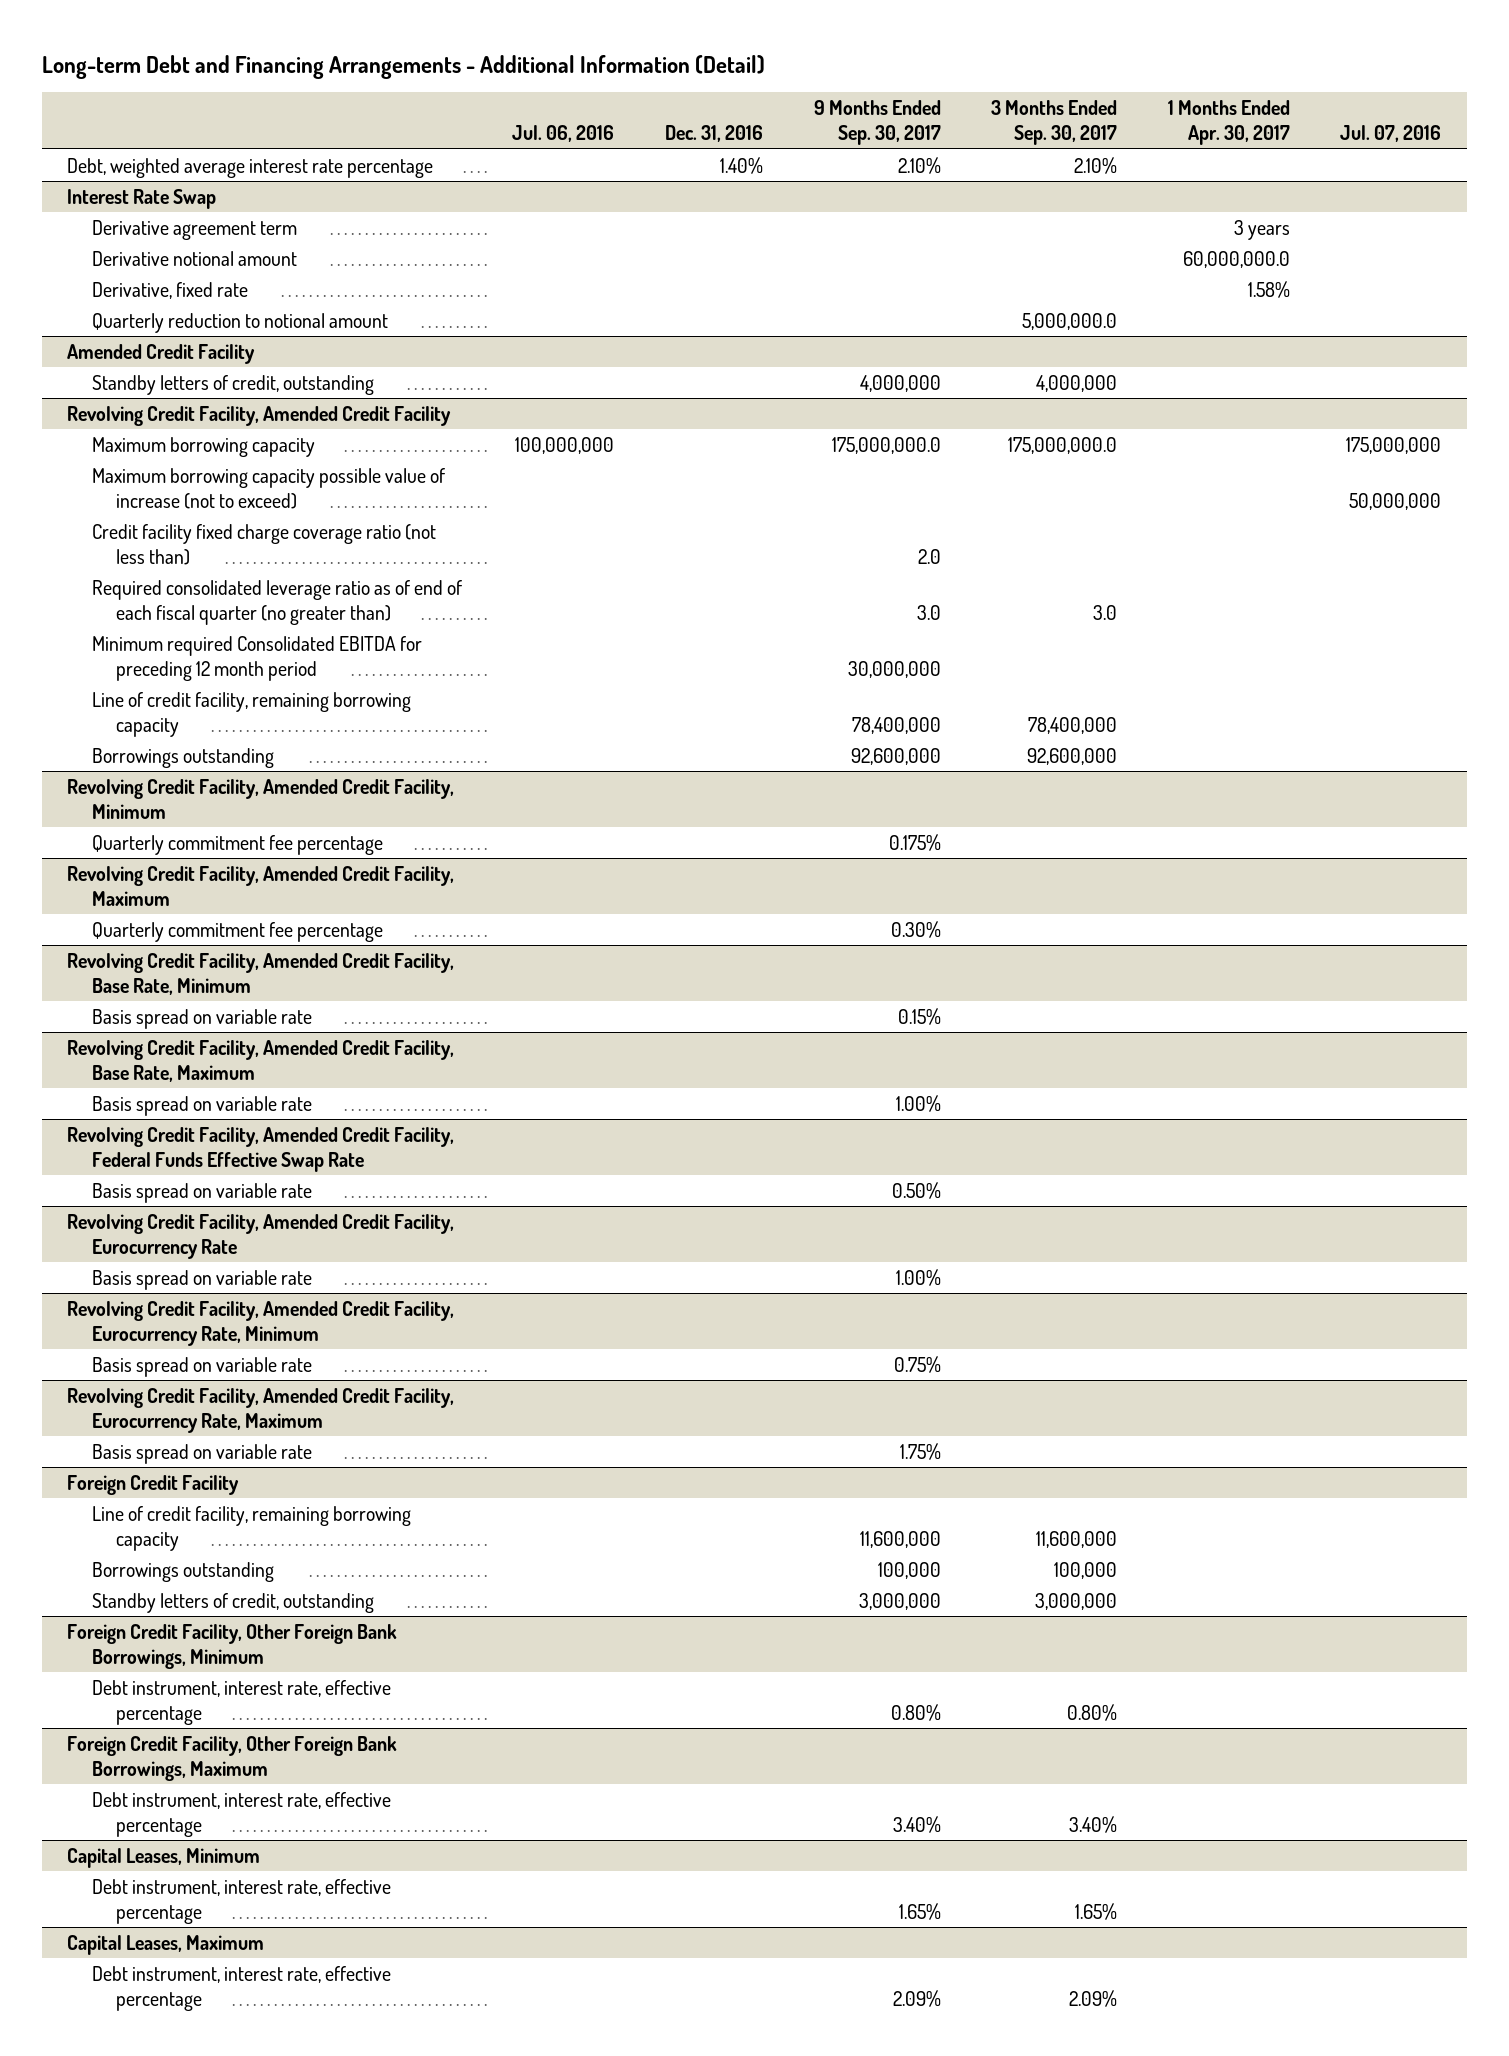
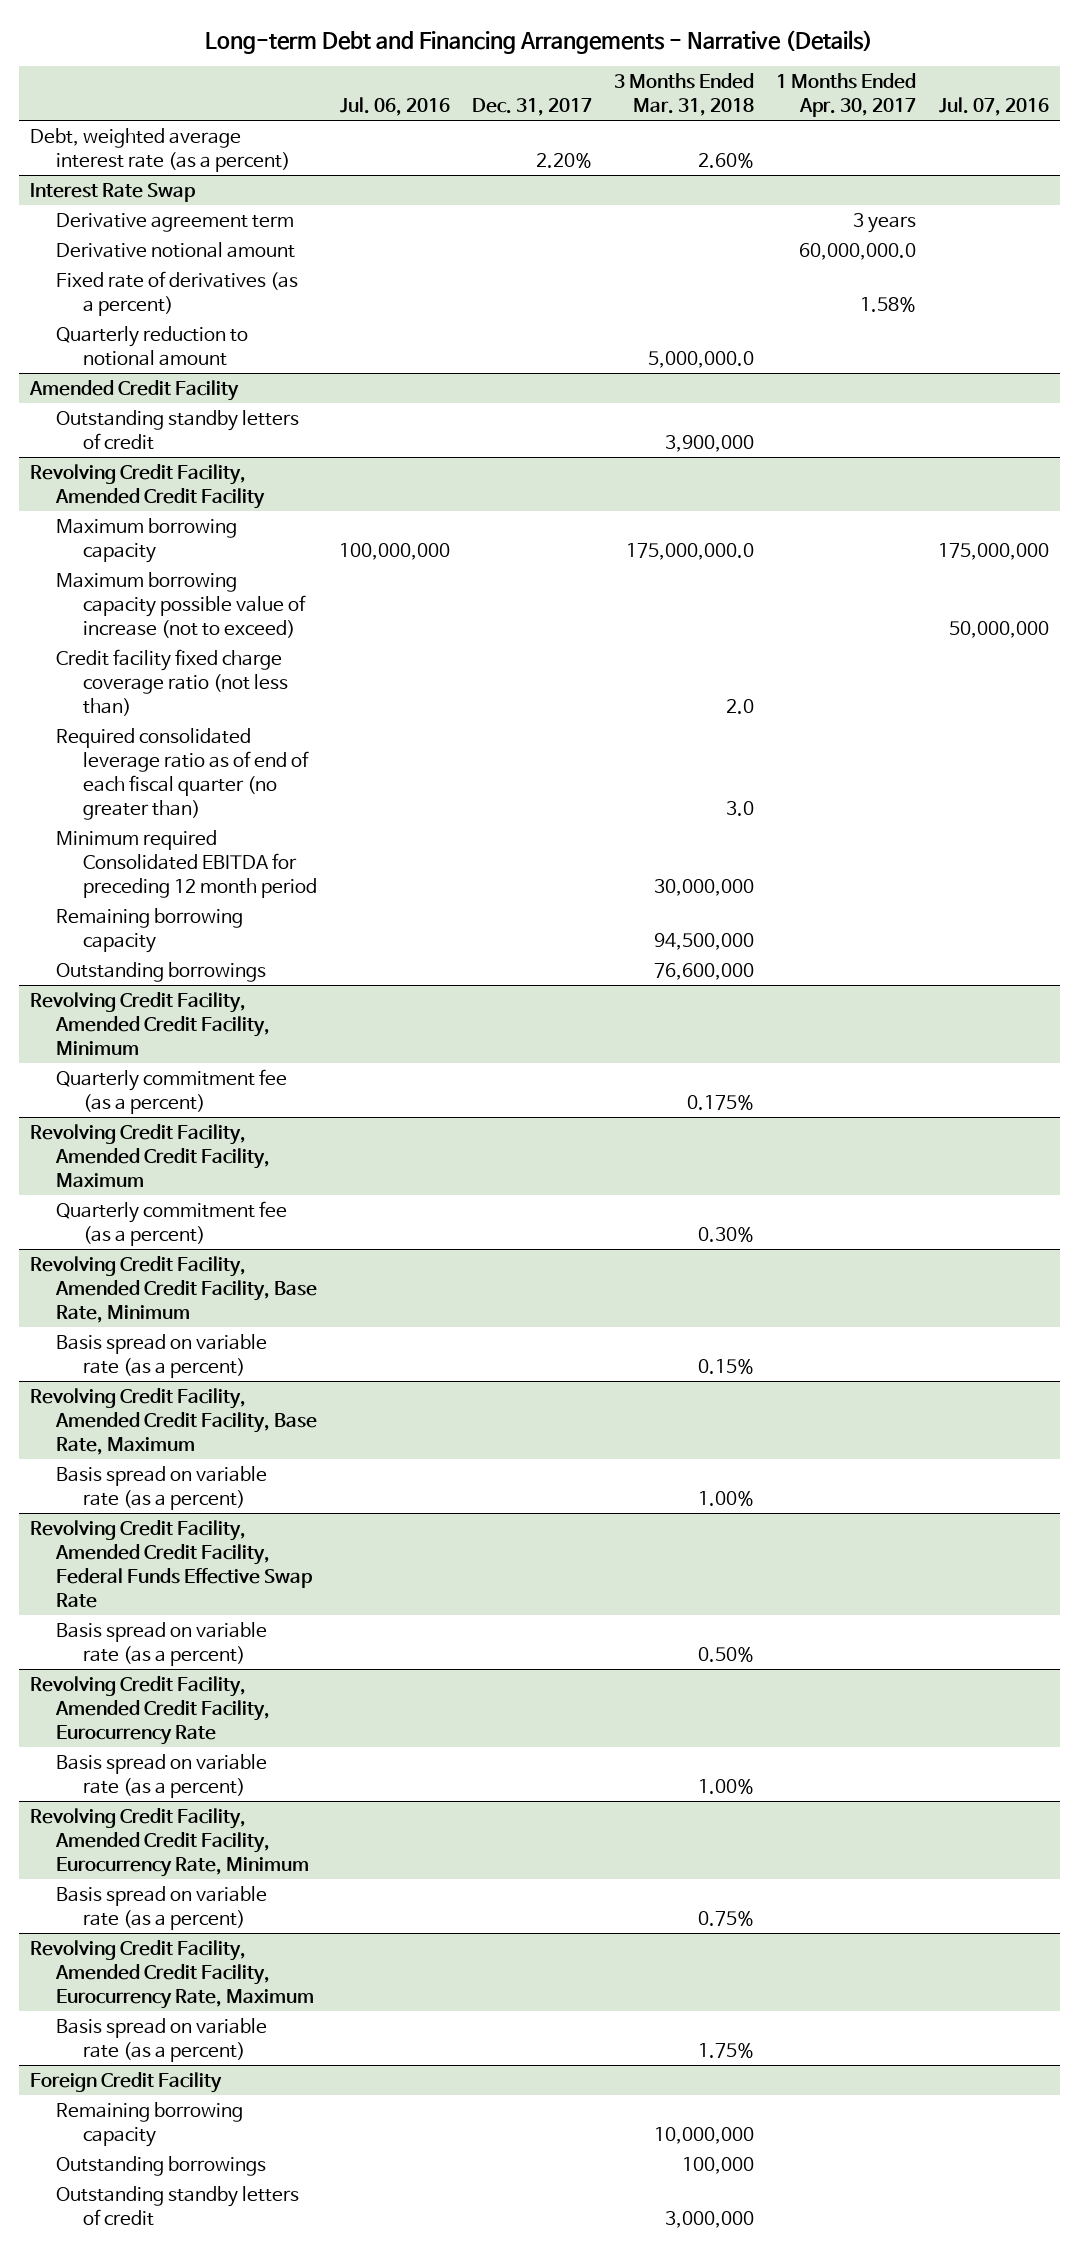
- Long-term Debt and Financing Arrangements - Additional Information (Detail)
+ Long-term Debt and Financing Arrangements - Narrative (Details)
- | Jul. 06, 2016 | Dec. 31, 2016 | 9 Months Ended Sep. 30, 2017 | 3 Months Ended Sep. 30, 2017 | 1 Months Ended Apr. 30, 2017 | Jul. 07, 2016
+ | Jul. 06, 2016 | Dec. 31, 2017 | 3 Months Ended Mar. 31, 2018 | 1 Months Ended Apr. 30, 2017 | Jul. 07, 2016
- Debt, weighted average interest rate percentage | | 1.40% | 2.10% | 2.10% | |
+ Debt, weighted average interest rate (as a percent) | | 2.20% | 2.60% | |
@ Interest Rate Swap
- Derivative, fixed rate | | | | | 1.58% |
+ Fixed rate of derivatives (as a percent) | | | | 1.58% |
@ Amended Credit Facility
- Standby letters of credit, outstanding | | | 4,000,000 | 4,000,000 | |
+ Outstanding standby letters of credit | | | 3,900,000 | |
@ Revolving Credit Facility, Amended Credit Facility
- Line of credit facility, remaining borrowing capacity | | | 78,400,000 | 78,400,000 | |
- Borrowings outstanding | | | 92,600,000 | 92,600,000 | |
+ Remaining borrowing capacity | | | 94,500,000 | |
+ Outstanding borrowings | | | 76,600,000 | |
@ Revolving Credit Facility, Amended Credit Facility, Minimum
- Quarterly commitment fee percentage | | | 0.175% | | |
+ Quarterly commitment fee (as a percent) | | | 0.175% | |
@ Revolving Credit Facility, Amended Credit Facility, Maximum
- Quarterly commitment fee percentage | | | 0.30% | | |
+ Quarterly commitment fee (as a percent) | | | 0.30% | |
@ Revolving Credit Facility, Amended Credit Facility, Base Rate, Minimum
- Basis spread on variable rate | | | 0.15% | | |
+ Basis spread on variable rate (as a percent) | | | 0.15% | |
@ Revolving Credit Facility, Amended Credit Facility, Base Rate, Maximum
- Basis spread on variable rate | | | 1.00% | | |
+ Basis spread on variable rate (as a percent) | | | 1.00% | |
@ Revolving Credit Facility, Amended Credit Facility, Federal Funds Effective Swap Rate
- Basis spread on variable rate | | | 0.50% | | |
+ Basis spread on variable rate (as a percent) | | | 0.50% | |
@ Revolving Credit Facility, Amended Credit Facility, Eurocurrency Rate
- Basis spread on variable rate | | | 1.00% | | |
+ Basis spread on variable rate (as a percent) | | | 1.00% | |
@ Revolving Credit Facility, Amended Credit Facility, Eurocurrency Rate, Minimum
- Basis spread on variable rate | | | 0.75% | | |
+ Basis spread on variable rate (as a percent) | | | 0.75% | |
@ Revolving Credit Facility, Amended Credit Facility, Eurocurrency Rate, Maximum
- Basis spread on variable rate | | | 1.75% | | |
+ Basis spread on variable rate (as a percent) | | | 1.75% | |
@ Foreign Credit Facility
- Line of credit facility, remaining borrowing capacity | | | 11,600,000 | 11,600,000 | |
- Borrowings outstanding | | | 100,000 | 100,000 | |
- Standby letters of credit, outstanding | | | 3,000,000 | 3,000,000 | |
- Foreign Credit Facility, Other Foreign Bank Borrowings, Minimum
- Debt instrument, interest rate, effective percentage | | | 0.80% | 0.80% | |
- Foreign Credit Facility, Other Foreign Bank Borrowings, Maximum
- Debt instrument, interest rate, effective percentage | | | 3.40% | 3.40% | |
- Capital Leases, Minimum
- Debt instrument, interest rate, effective percentage | | | 1.65% | 1.65% | |
- Capital Leases, Maximum
- Debt instrument, interest rate, effective percentage | | | 2.09% | 2.09% | |
@ Foreign Credit Facility
+ Remaining borrowing capacity | | | 10,000,000 | |
+ Outstanding borrowings | | | 100,000 | |
+ Outstanding standby letters of credit | | | 3,000,000 | |

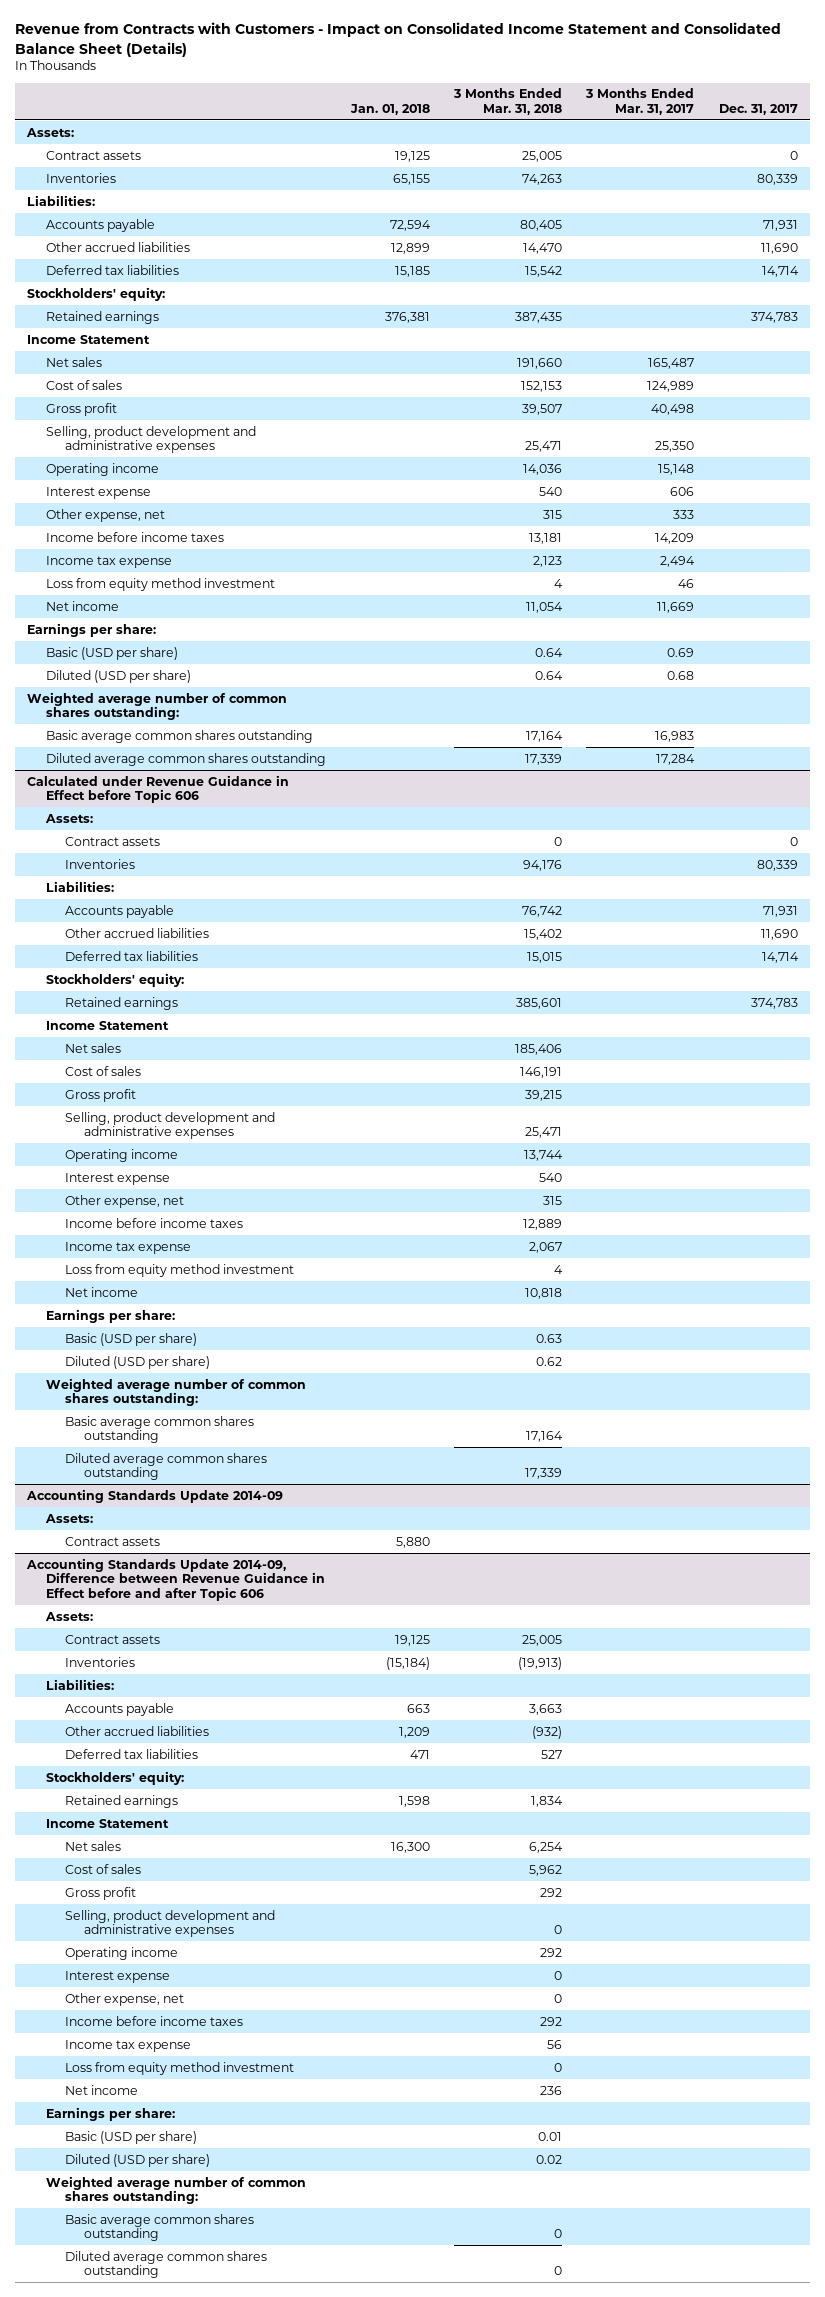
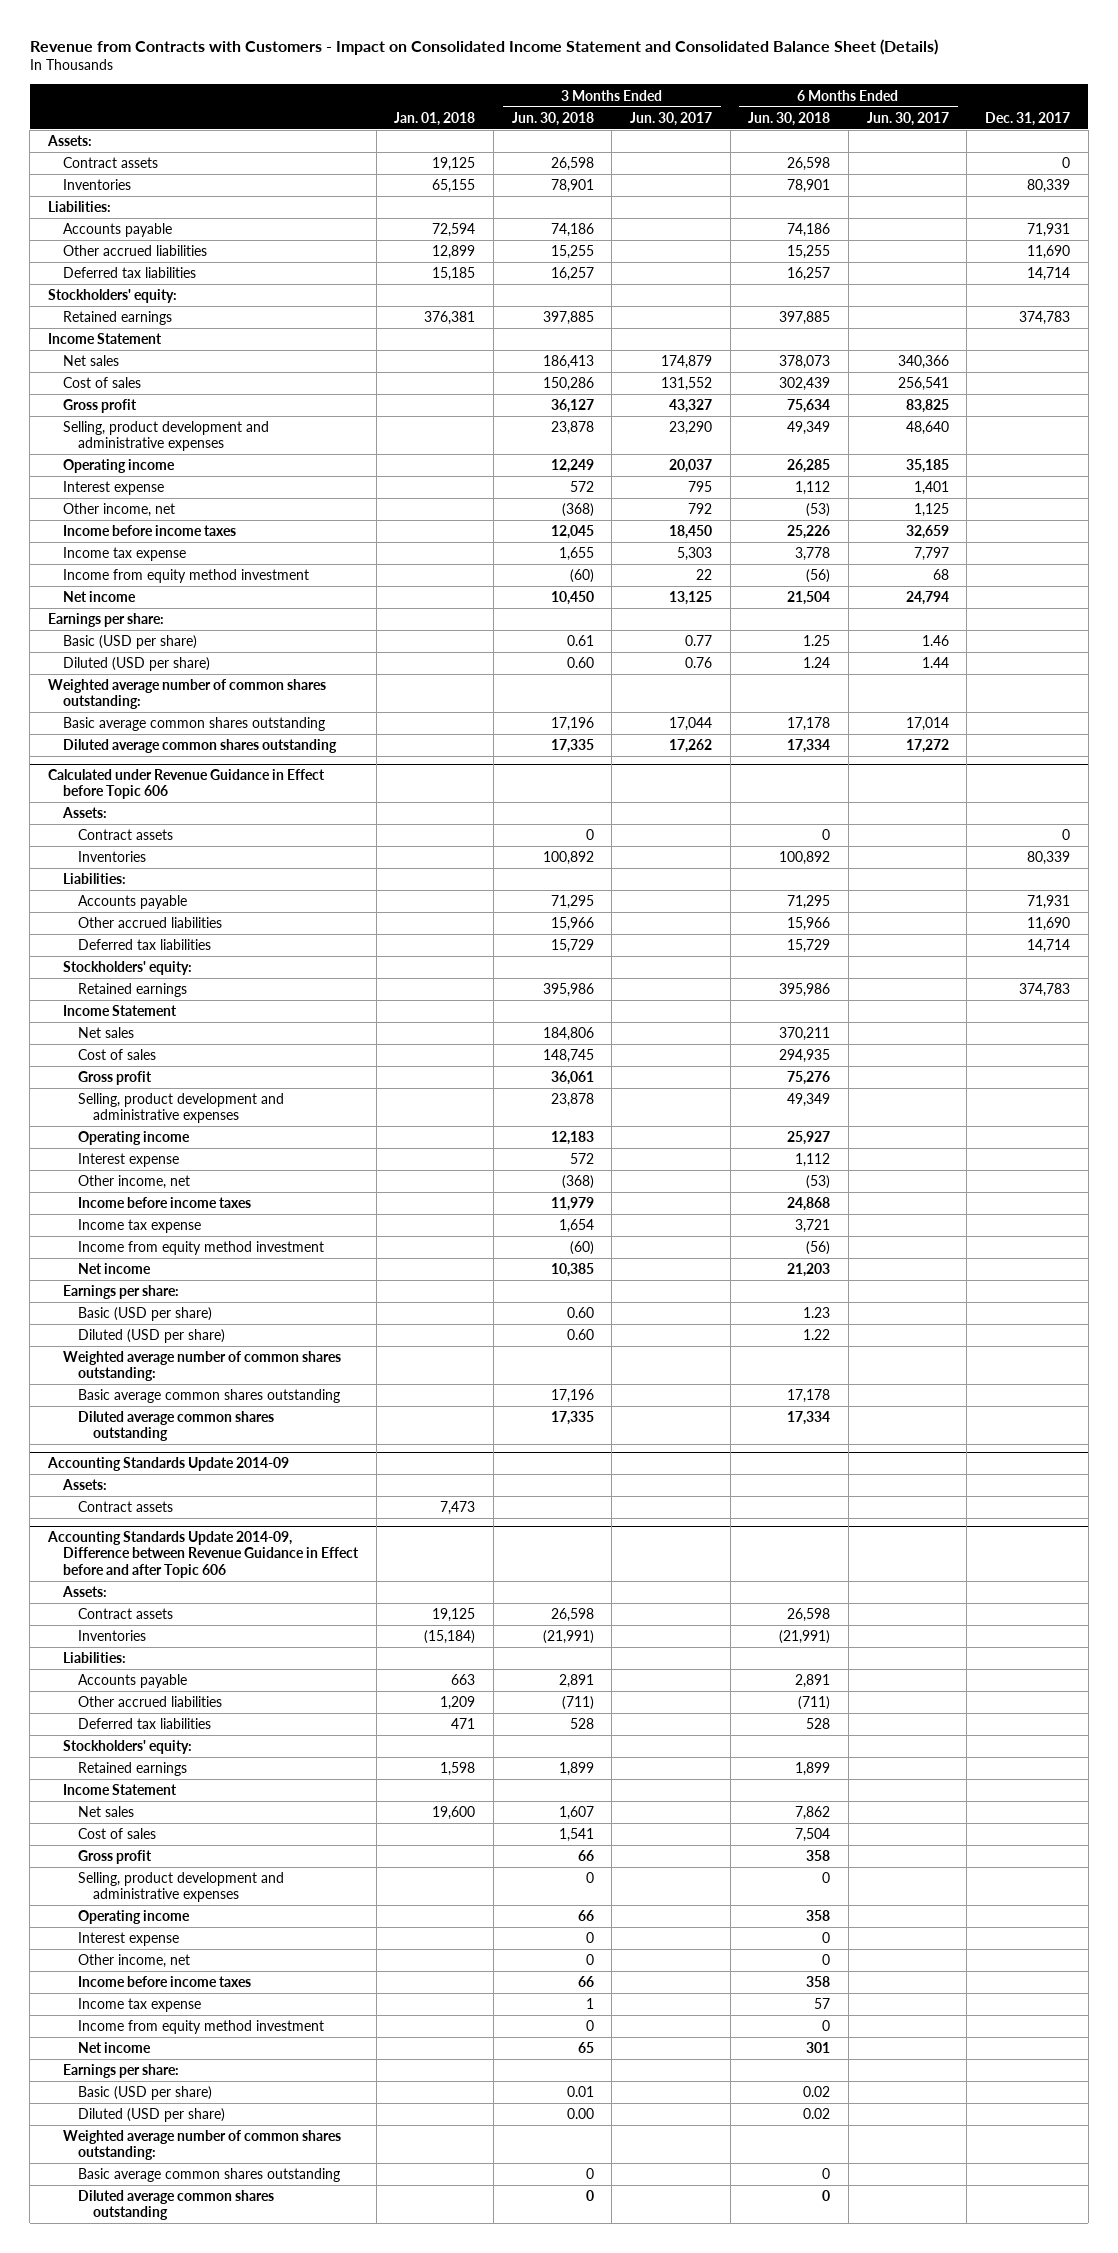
- | Jan. 01, 2018 | 3 Months Ended Mar. 31, 2018 | 3 Months Ended Mar. 31, 2017 | Dec. 31, 2017
+ | Jan. 01, 2018 | 3 Months Ended Jun. 30, 2018 | 3 Months Ended Jun. 30, 2017 | 6 Months Ended Jun. 30, 2018 | 6 Months Ended Jun. 30, 2017 | Dec. 31, 2017
- Other expense, net | | 315 | 333 |
+ Other income, net | | (368) | 792 | (53) | 1,125 |
- Loss from equity method investment | | 4 | 46 |
+ Income from equity method investment | | (60) | 22 | (56) | 68 |
@ Calculated under Revenue Guidance in Effect before Topic 606
- Other expense, net | | 315 | |
+ Other income, net | | (368) | | (53) | |
- Loss from equity method investment | | 4 | |
+ Income from equity method investment | | (60) | | (56) | |
@ Accounting Standards Update 2014-09
- Contract assets | 5,880 | | |
+ Contract assets | 7,473 | | | | |
@ Accounting Standards Update 2014-09, Difference between Revenue Guidance in Effect before and after Topic 606
- Net sales | 16,300 | 6,254 | |
+ Net sales | 19,600 | 1,607 | | 7,862 | |
- Other expense, net | | 0 | |
+ Other income, net | | 0 | | 0 | |
- Loss from equity method investment | | 0 | |
+ Income from equity method investment | | 0 | | 0 | |

